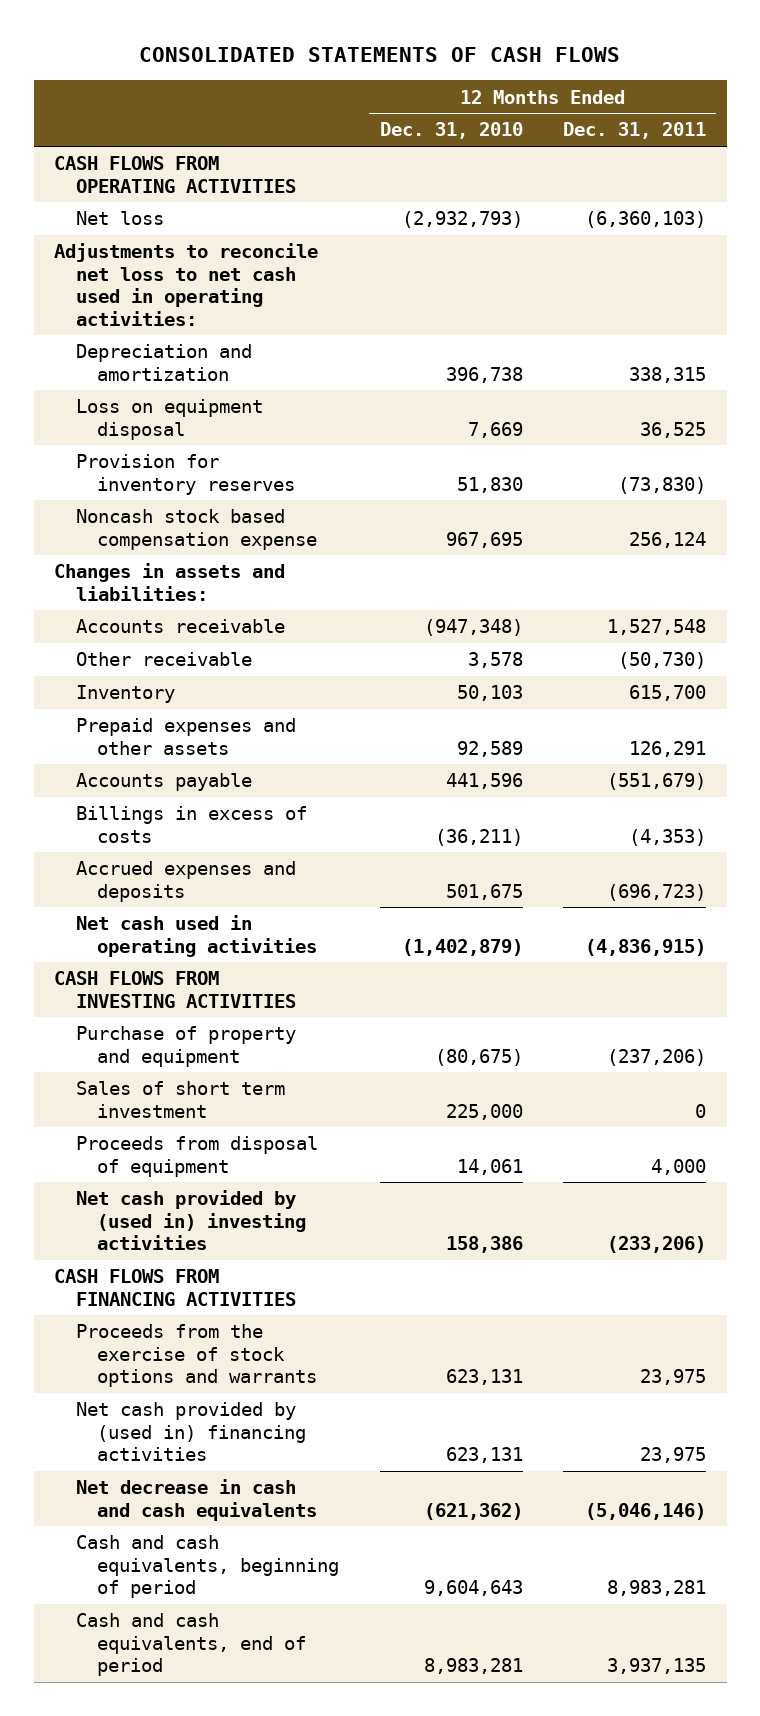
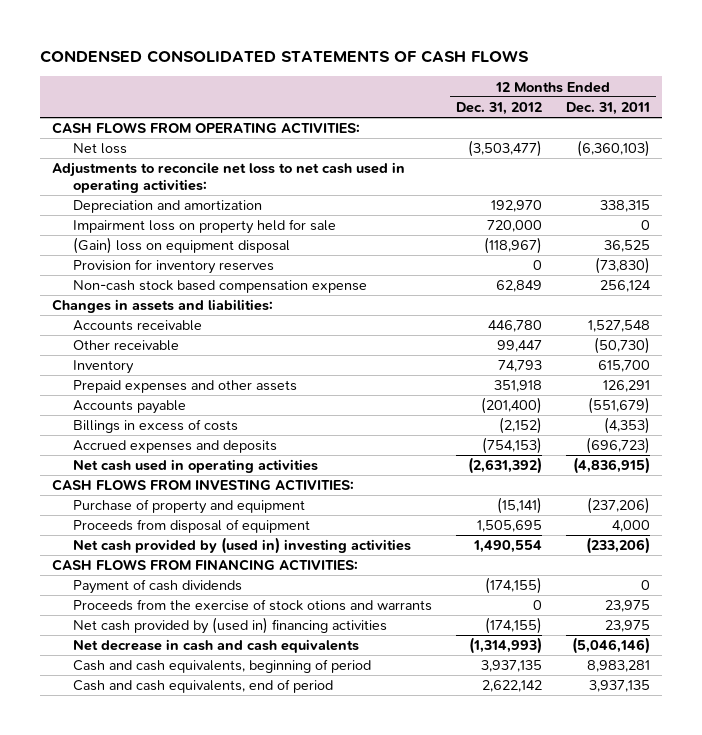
- CONSOLIDATED STATEMENTS OF CASH FLOWS
+ CONDENSED CONSOLIDATED STATEMENTS OF CASH FLOWS
- | 12 Months Ended Dec. 31, 2010 | 12 Months Ended Dec. 31, 2011
+ | 12 Months Ended Dec. 31, 2012 | 12 Months Ended Dec. 31, 2011
- CASH FLOWS FROM OPERATING ACTIVITIES
+ CASH FLOWS FROM OPERATING ACTIVITIES:
- Loss on equipment disposal | 7,669 | 36,525
+ Impairment loss on property held for sale | 720,000 | 0
+ (Gain) loss on equipment disposal | (118,967) | 36,525
- Noncash stock based compensation expense | 967,695 | 256,124
+ Non-cash stock based compensation expense | 62,849 | 256,124
- CASH FLOWS FROM INVESTING ACTIVITIES
+ CASH FLOWS FROM INVESTING ACTIVITIES:
- Sales of short term investment | 225,000 | 0
- CASH FLOWS FROM FINANCING ACTIVITIES
- Proceeds from the exercise of stock options and warrants | 623,131 | 23,975
+ CASH FLOWS FROM FINANCING ACTIVITIES:
+ Payment of cash dividends | (174,155) | 0
+ Proceeds from the exercise of stock otions and warrants | 0 | 23,975

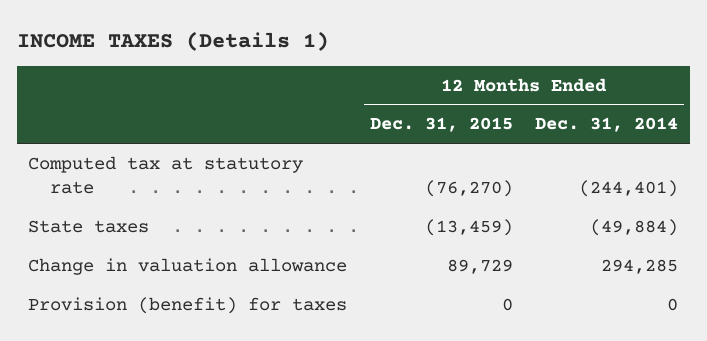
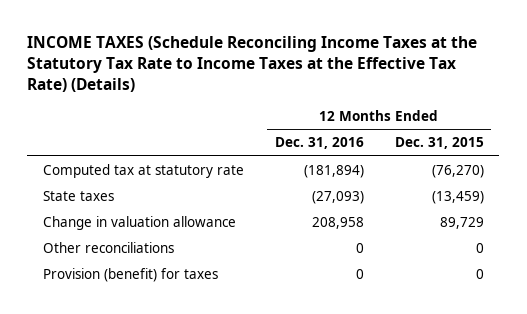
- INCOME TAXES (Details 1)
+ INCOME TAXES (Schedule Reconciling Income Taxes at the Statutory Tax Rate to Income Taxes at the Effective Tax Rate) (Details)
- | 12 Months Ended Dec. 31, 2015 | 12 Months Ended Dec. 31, 2014
+ | 12 Months Ended Dec. 31, 2016 | 12 Months Ended Dec. 31, 2015
+ Other reconciliations | 0 | 0

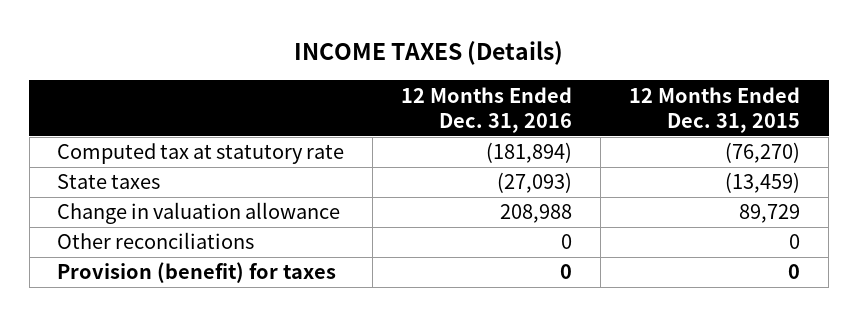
- INCOME TAXES (Schedule Reconciling Income Taxes at the Statutory Tax Rate to Income Taxes at the Effective Tax Rate) (Details)
+ INCOME TAXES (Details)
- Change in valuation allowance | 208,958 | 89,729
+ Change in valuation allowance | 208,988 | 89,729

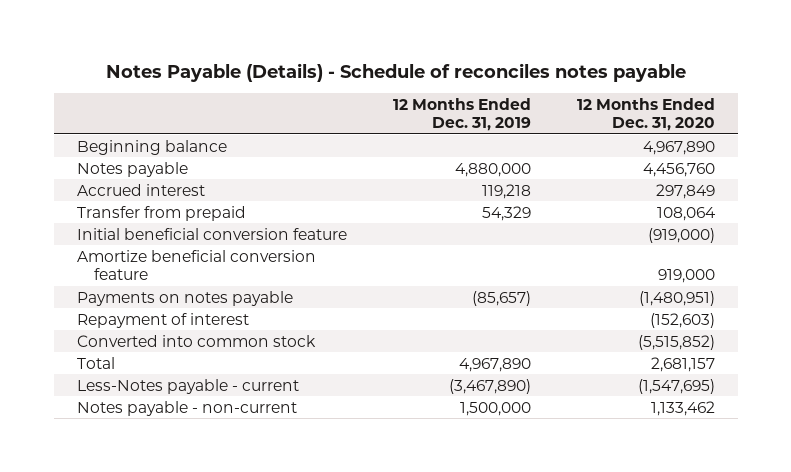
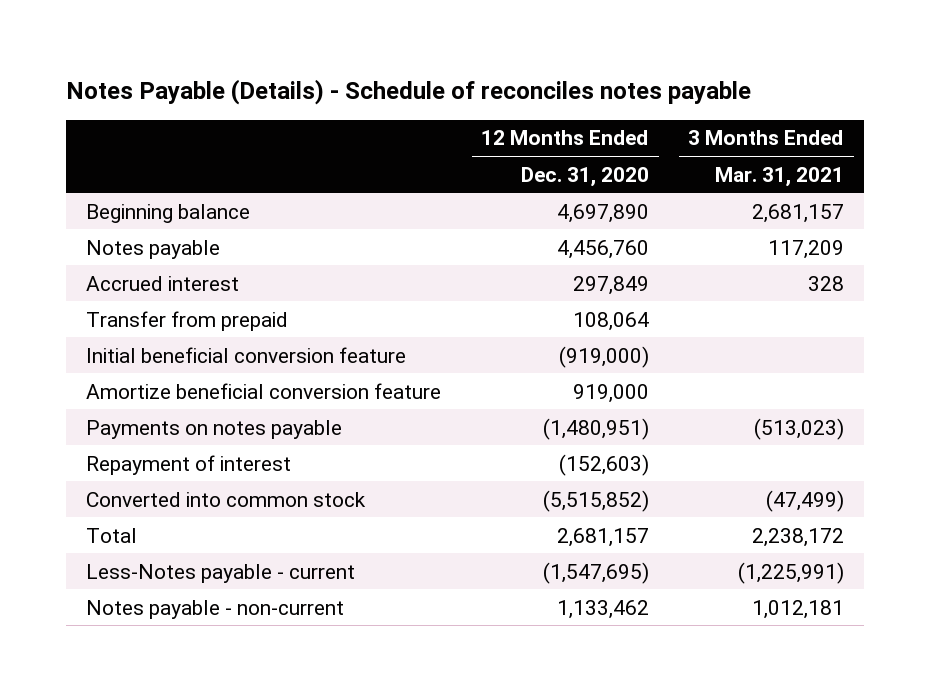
- | 12 Months Ended Dec. 31, 2019 | 12 Months Ended Dec. 31, 2020
+ | 12 Months Ended Dec. 31, 2020 | 3 Months Ended Mar. 31, 2021
- Beginning balance | | 4,967,890
+ Beginning balance | 4,697,890 | 2,681,157

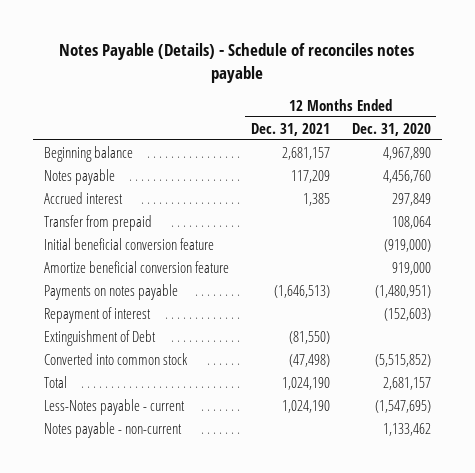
- | 12 Months Ended Dec. 31, 2020 | 3 Months Ended Mar. 31, 2021
+ | 12 Months Ended Dec. 31, 2021 | 12 Months Ended Dec. 31, 2020
- Beginning balance | 4,697,890 | 2,681,157
+ Beginning balance | 2,681,157 | 4,967,890
+ Extinguishment of Debt | (81,550) |

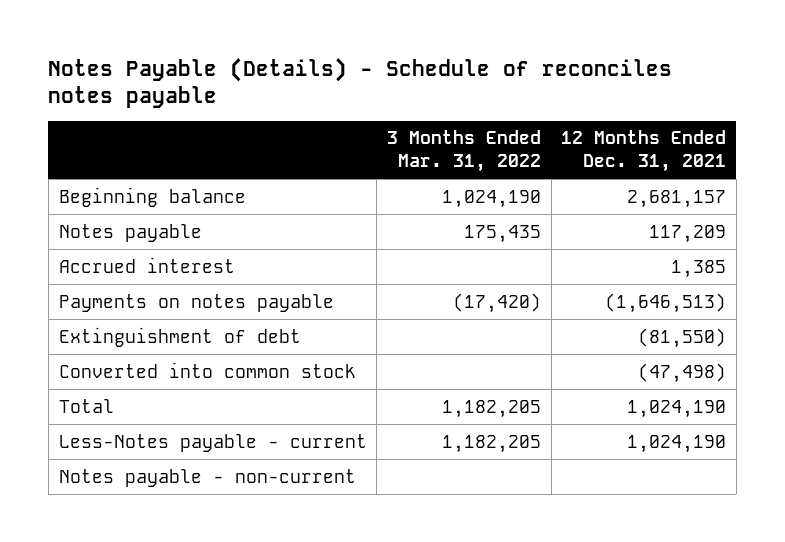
- | 12 Months Ended Dec. 31, 2021 | 12 Months Ended Dec. 31, 2020
+ | 3 Months Ended Mar. 31, 2022 | 12 Months Ended Dec. 31, 2021
- Transfer from prepaid | | 108,064
- Initial beneficial conversion feature | | (919,000)
- Amortize beneficial conversion feature | | 919,000
- Repayment of interest | | (152,603)
- Extinguishment of Debt | (81,550) |
+ Extinguishment of debt | | (81,550)

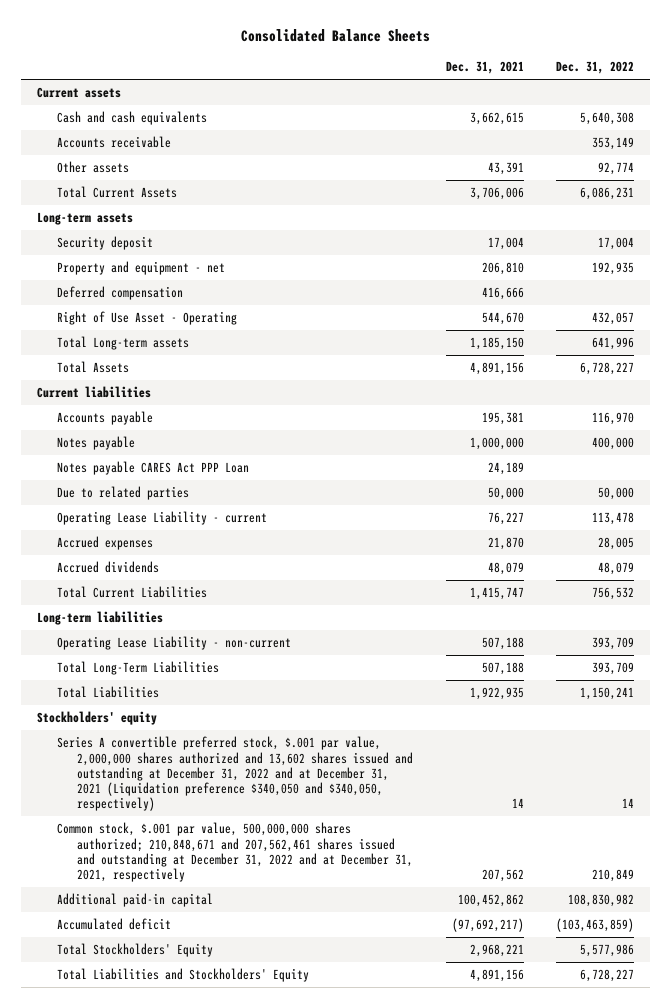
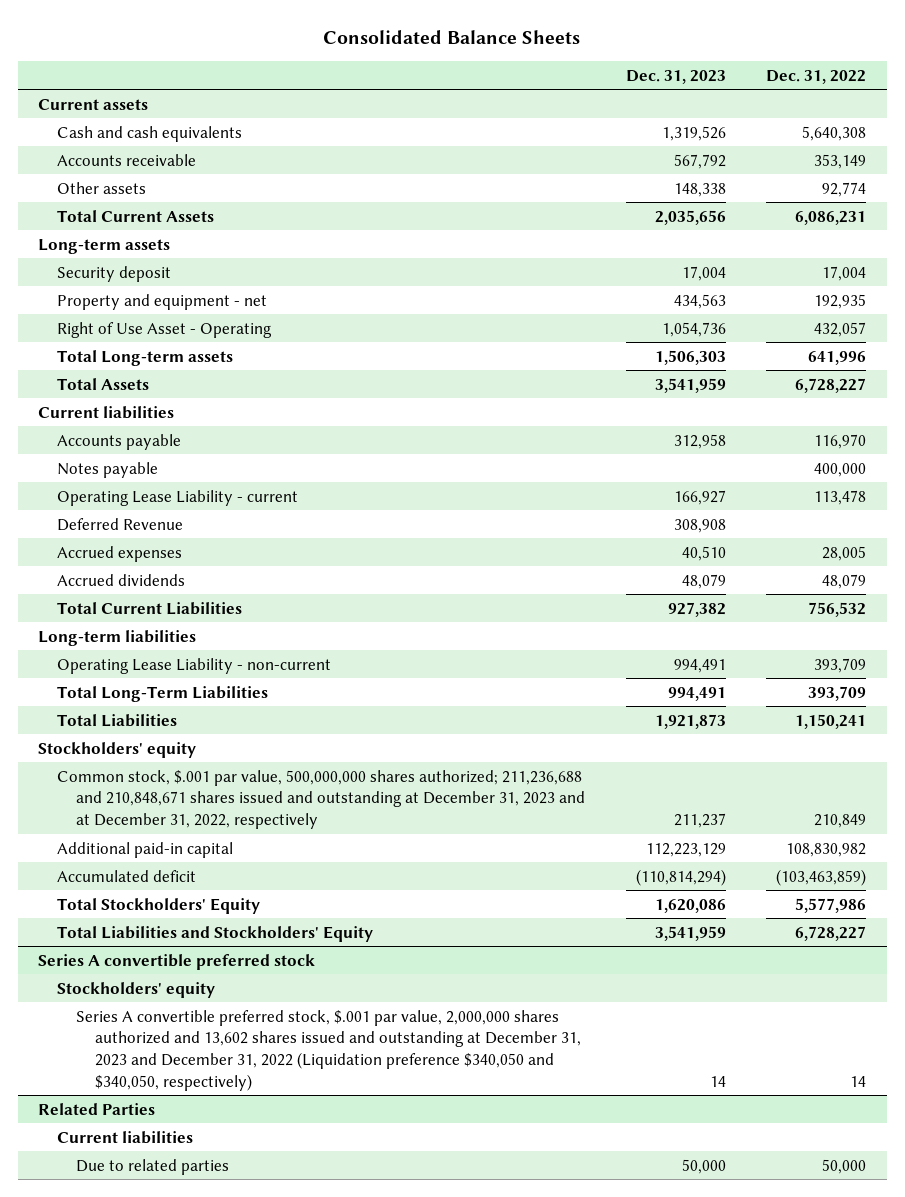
- | Dec. 31, 2021 | Dec. 31, 2022
+ | Dec. 31, 2023 | Dec. 31, 2022
- Deferred compensation | 416,666 |
- Notes payable CARES Act PPP Loan | 24,189 |
- Due to related parties | 50,000 | 50,000
+ Deferred Revenue | 308,908 |
- Series A convertible preferred stock, $.001 par value, 2,000,000 shares authorized and 13,602 shares issued and outstanding at December 31, 2022 and at December 31, 2021 (Liquidation preference $340,050 and $340,050, respectively) | 14 | 14
- Common stock, $.001 par value, 500,000,000 shares authorized; 210,848,671 and 207,562,461 shares issued and outstanding at December 31, 2022 and at December 31, 2021, respectively | 207,562 | 210,849
+ Common stock, $.001 par value, 500,000,000 shares authorized; 211,236,688 and 210,848,671 shares issued and outstanding at December 31, 2023 and at December 31, 2022, respectively | 211,237 | 210,849
+ Series A convertible preferred stock
+ Stockholders' equity
+ Series A convertible preferred stock, $.001 par value, 2,000,000 shares authorized and 13,602 shares issued and outstanding at December 31, 2023 and December 31, 2022 (Liquidation preference $340,050 and $340,050, respectively) | 14 | 14
+ Related Parties
+ Current liabilities
+ Due to related parties | 50,000 | 50,000

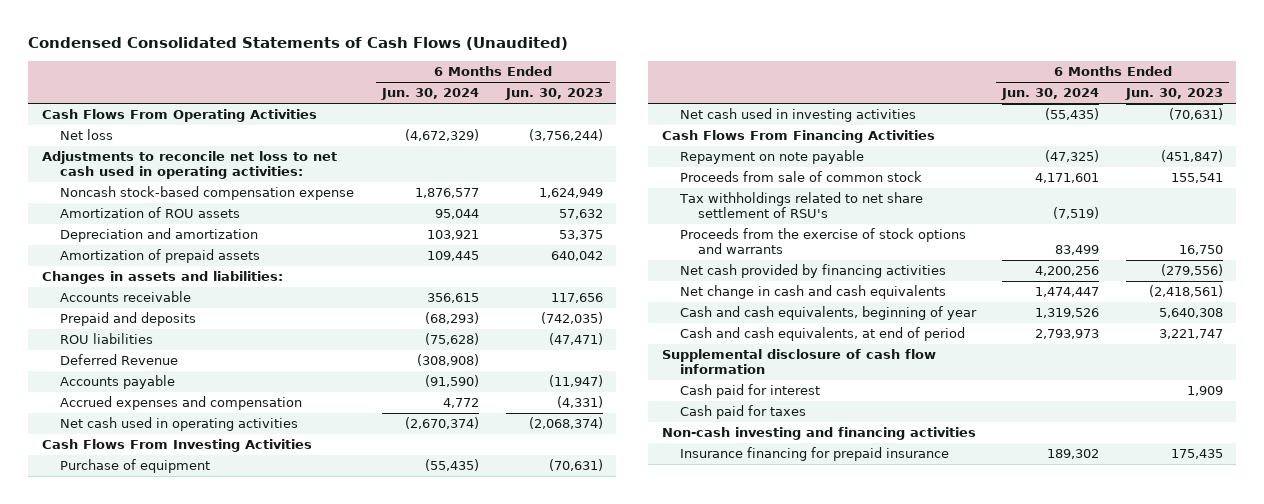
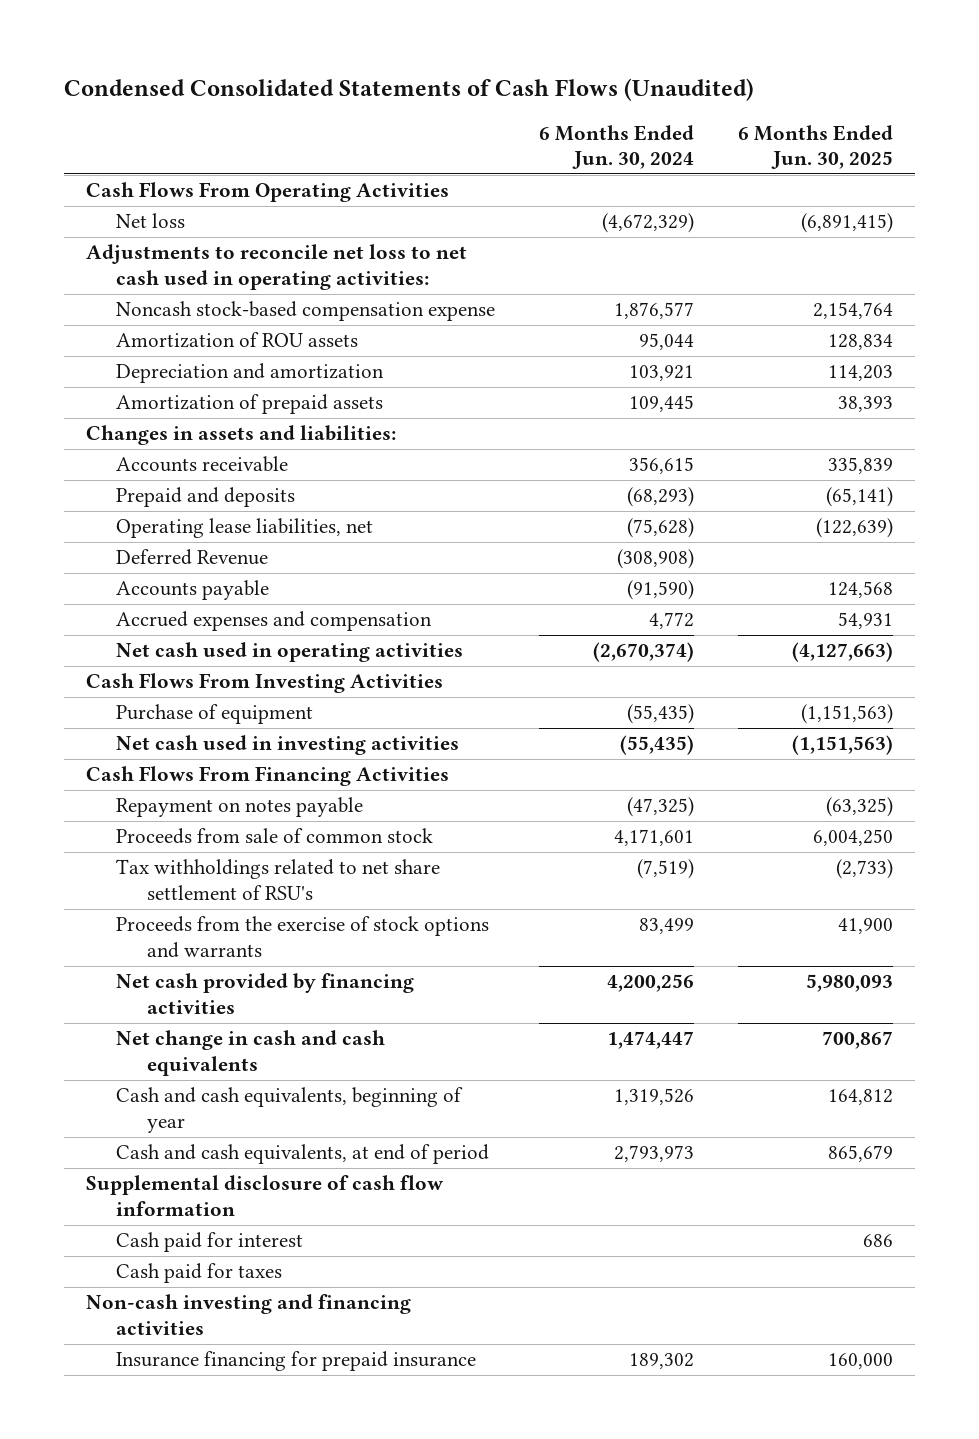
- | 6 Months Ended Jun. 30, 2024 | 6 Months Ended Jun. 30, 2023
+ | 6 Months Ended Jun. 30, 2024 | 6 Months Ended Jun. 30, 2025
- ROU liabilities | (75,628) | (47,471)
+ Operating lease liabilities, net | (75,628) | (122,639)
- Repayment on note payable | (47,325) | (451,847)
+ Repayment on notes payable | (47,325) | (63,325)

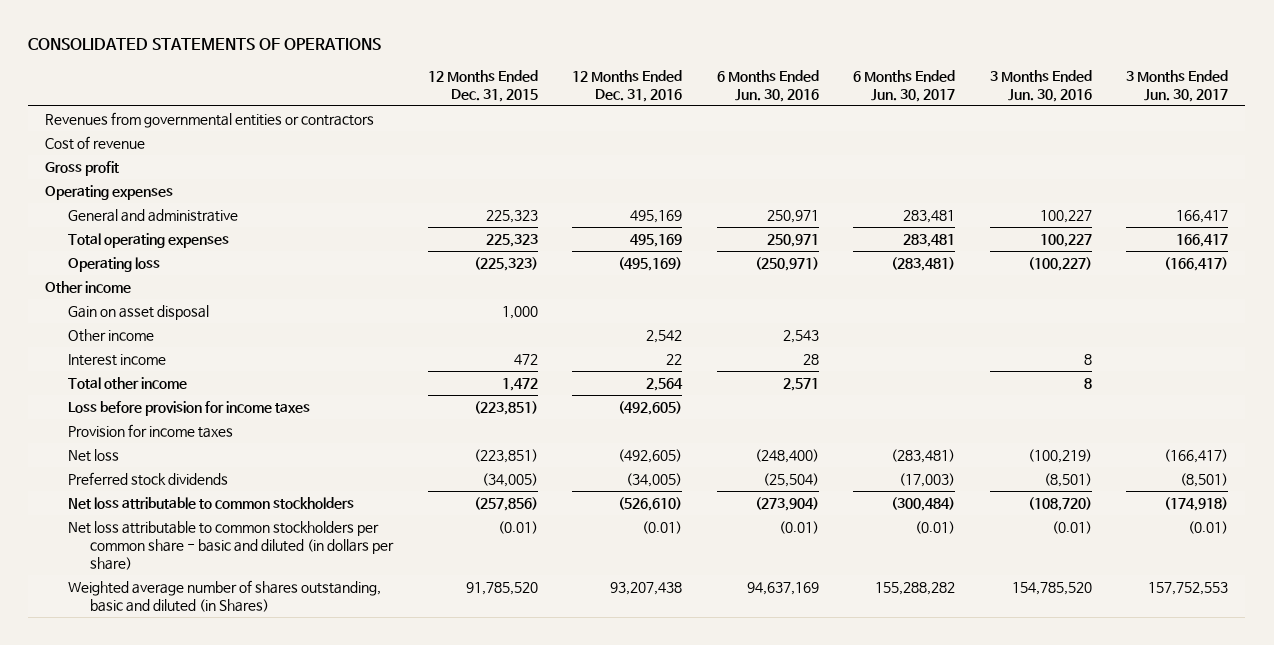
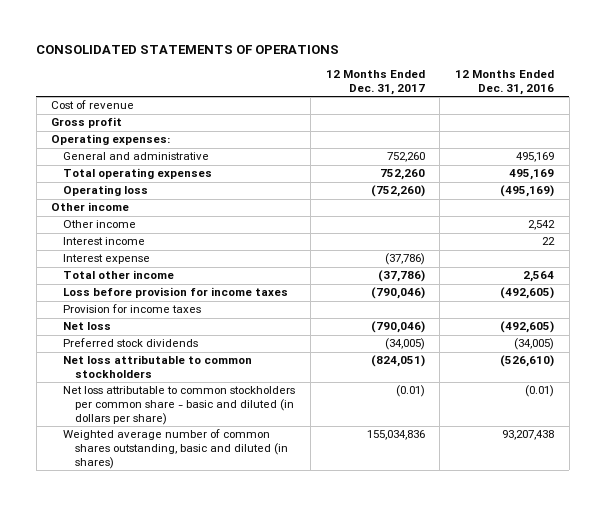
- | 12 Months Ended Dec. 31, 2015 | 12 Months Ended Dec. 31, 2016 | 6 Months Ended Jun. 30, 2016 | 6 Months Ended Jun. 30, 2017 | 3 Months Ended Jun. 30, 2016 | 3 Months Ended Jun. 30, 2017
+ | 12 Months Ended Dec. 31, 2017 | 12 Months Ended Dec. 31, 2016
- Revenues from governmental entities or contractors
- Operating expenses
+ Operating expenses:
- Gain on asset disposal | 1,000 | | | | |
+ Interest expense | (37,786) |
- Weighted average number of shares outstanding, basic and diluted (in Shares) | 91,785,520 | 93,207,438 | 94,637,169 | 155,288,282 | 154,785,520 | 157,752,553
+ Weighted average number of common shares outstanding, basic and diluted (in shares) | 155,034,836 | 93,207,438

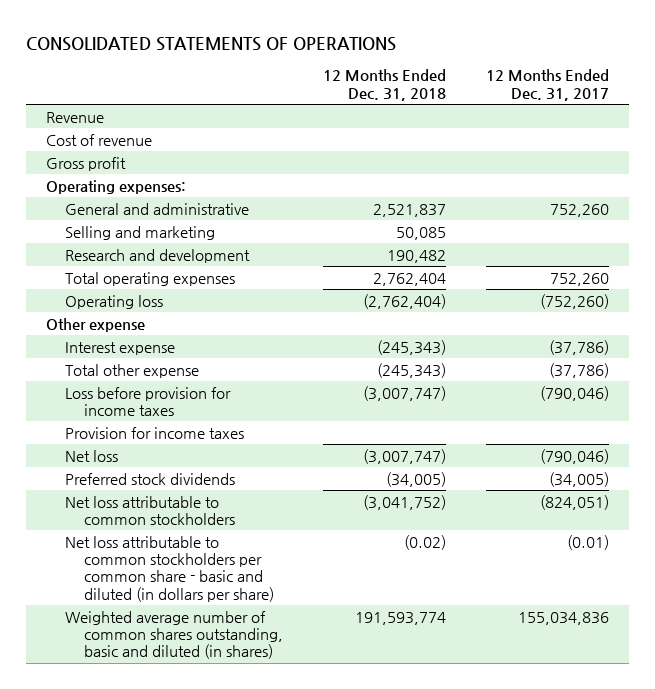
- | 12 Months Ended Dec. 31, 2017 | 12 Months Ended Dec. 31, 2016
+ | 12 Months Ended Dec. 31, 2018 | 12 Months Ended Dec. 31, 2017
+ Revenue
+ Selling and marketing | 50,085 |
+ Research and development | 190,482 |
- Other income
- Other income | | 2,542
- Interest income | | 22
+ Other expense
- Total other income | (37,786) | 2,564
+ Total other expense | (245,343) | (37,786)

